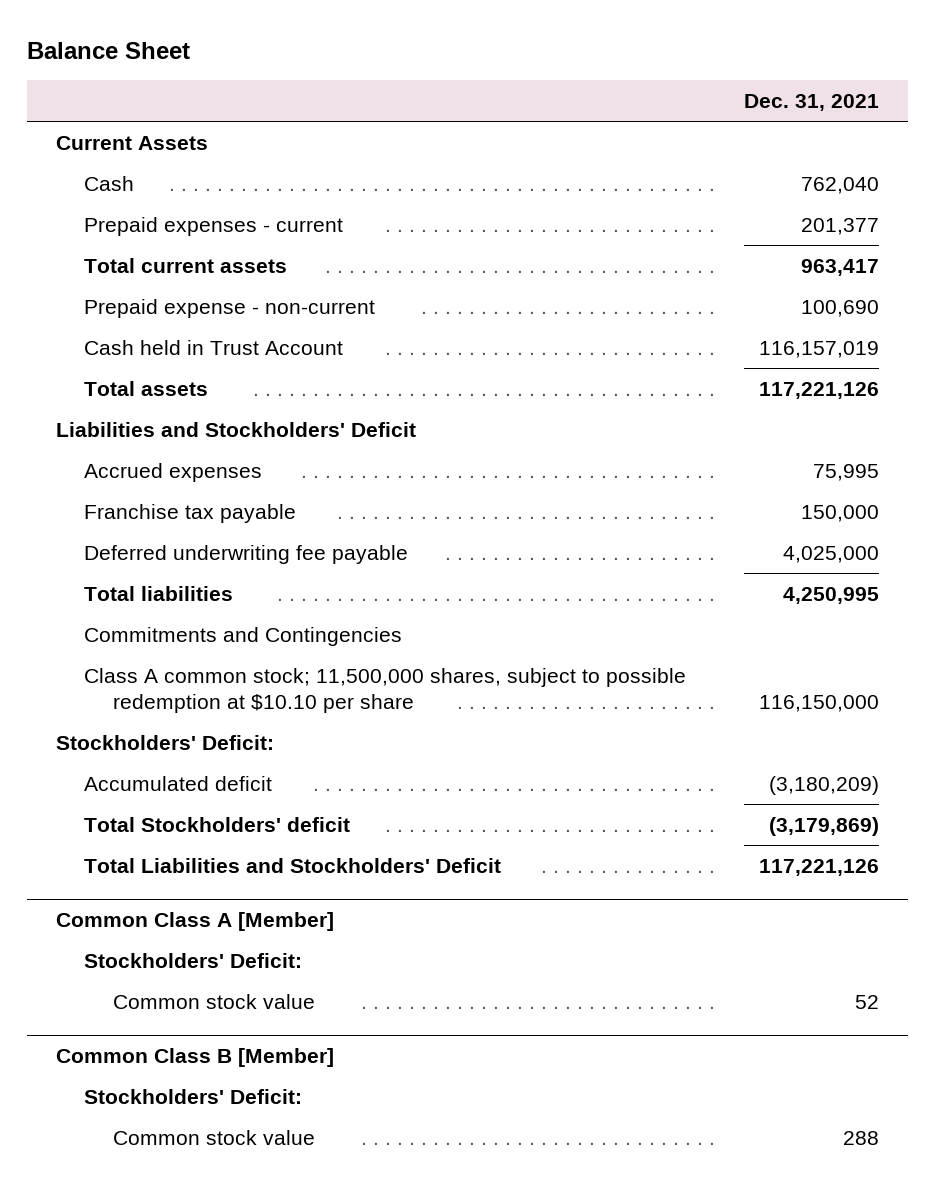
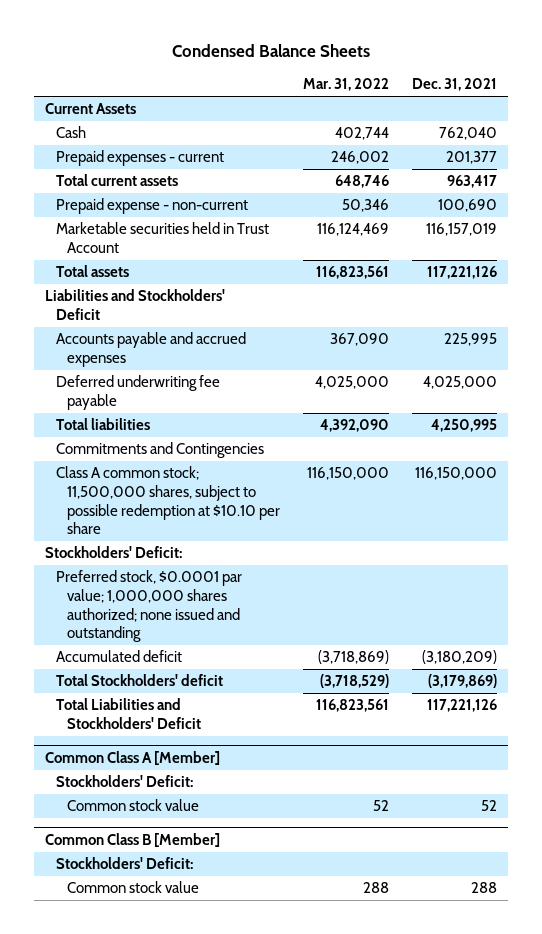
- Balance Sheet
+ Condensed Balance Sheets
- | Dec. 31, 2021
+ | Mar. 31, 2022 | Dec. 31, 2021
- Cash held in Trust Account | 116,157,019
+ Marketable securities held in Trust Account | 116,124,469 | 116,157,019
- Accrued expenses | 75,995
- Franchise tax payable | 150,000
+ Accounts payable and accrued expenses | 367,090 | 225,995
+ Preferred stock, $0.0001 par value; 1,000,000 shares authorized; none issued and outstanding

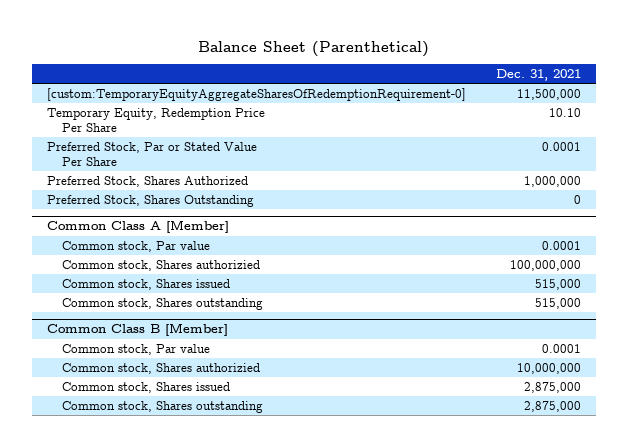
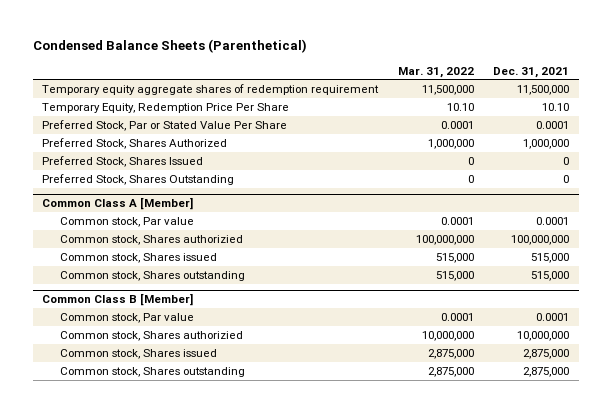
- Balance Sheet (Parenthetical)
+ Condensed Balance Sheets (Parenthetical)
- | Dec. 31, 2021
+ | Mar. 31, 2022 | Dec. 31, 2021
- [custom:TemporaryEquityAggregateSharesOfRedemptionRequirement-0] | 11,500,000
+ Temporary equity aggregate shares of redemption requirement | 11,500,000 | 11,500,000
+ Preferred Stock, Shares Issued | 0 | 0

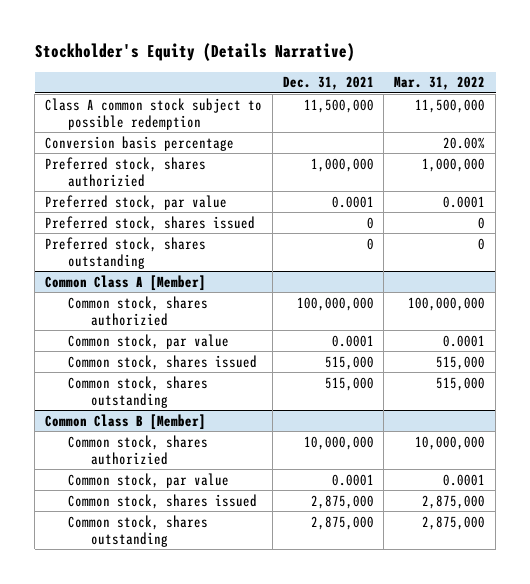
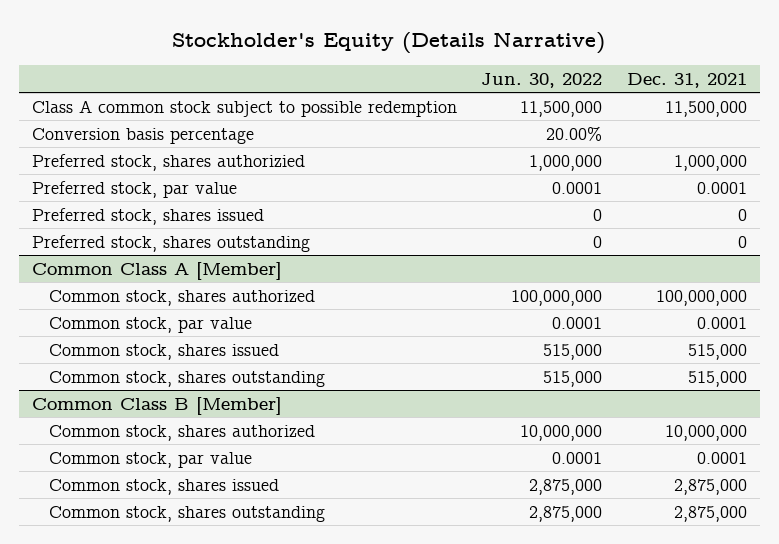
- | Dec. 31, 2021 | Mar. 31, 2022
+ | Jun. 30, 2022 | Dec. 31, 2021
@ Common Class A [Member]
- Common stock, shares authorizied | 100,000,000 | 100,000,000
+ Common stock, shares authorized | 100,000,000 | 100,000,000
@ Common Class B [Member]
- Common stock, shares authorizied | 10,000,000 | 10,000,000
+ Common stock, shares authorized | 10,000,000 | 10,000,000

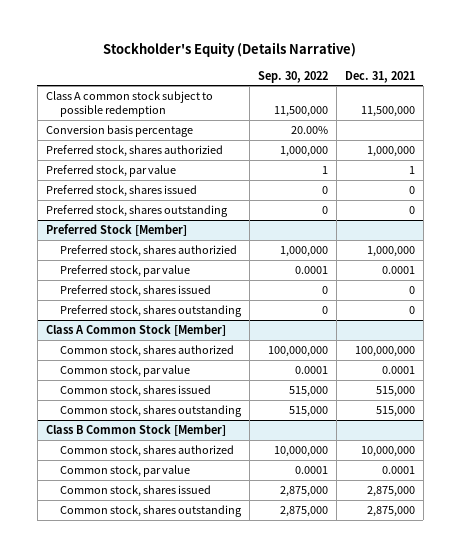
- | Jun. 30, 2022 | Dec. 31, 2021
+ | Sep. 30, 2022 | Dec. 31, 2021
+ Preferred stock, par value | 1 | 1
+ Preferred stock, shares issued | 0 | 0
+ Preferred stock, shares outstanding | 0 | 0
+ Preferred Stock [Member]
+ Preferred stock, shares authorizied | 1,000,000 | 1,000,000
- Common Class A [Member]
+ Class A Common Stock [Member]
- Common Class B [Member]
+ Class B Common Stock [Member]

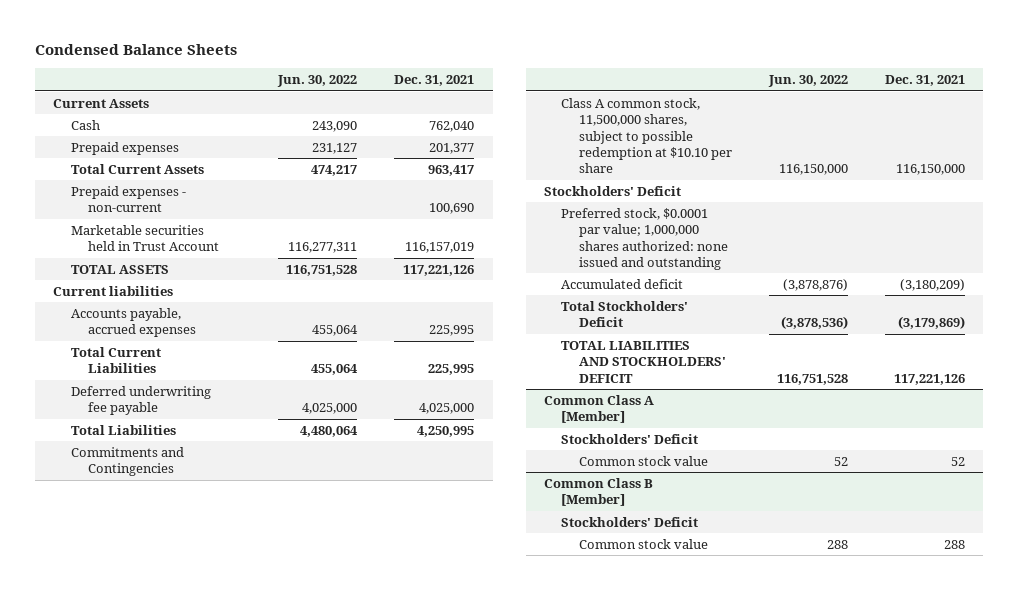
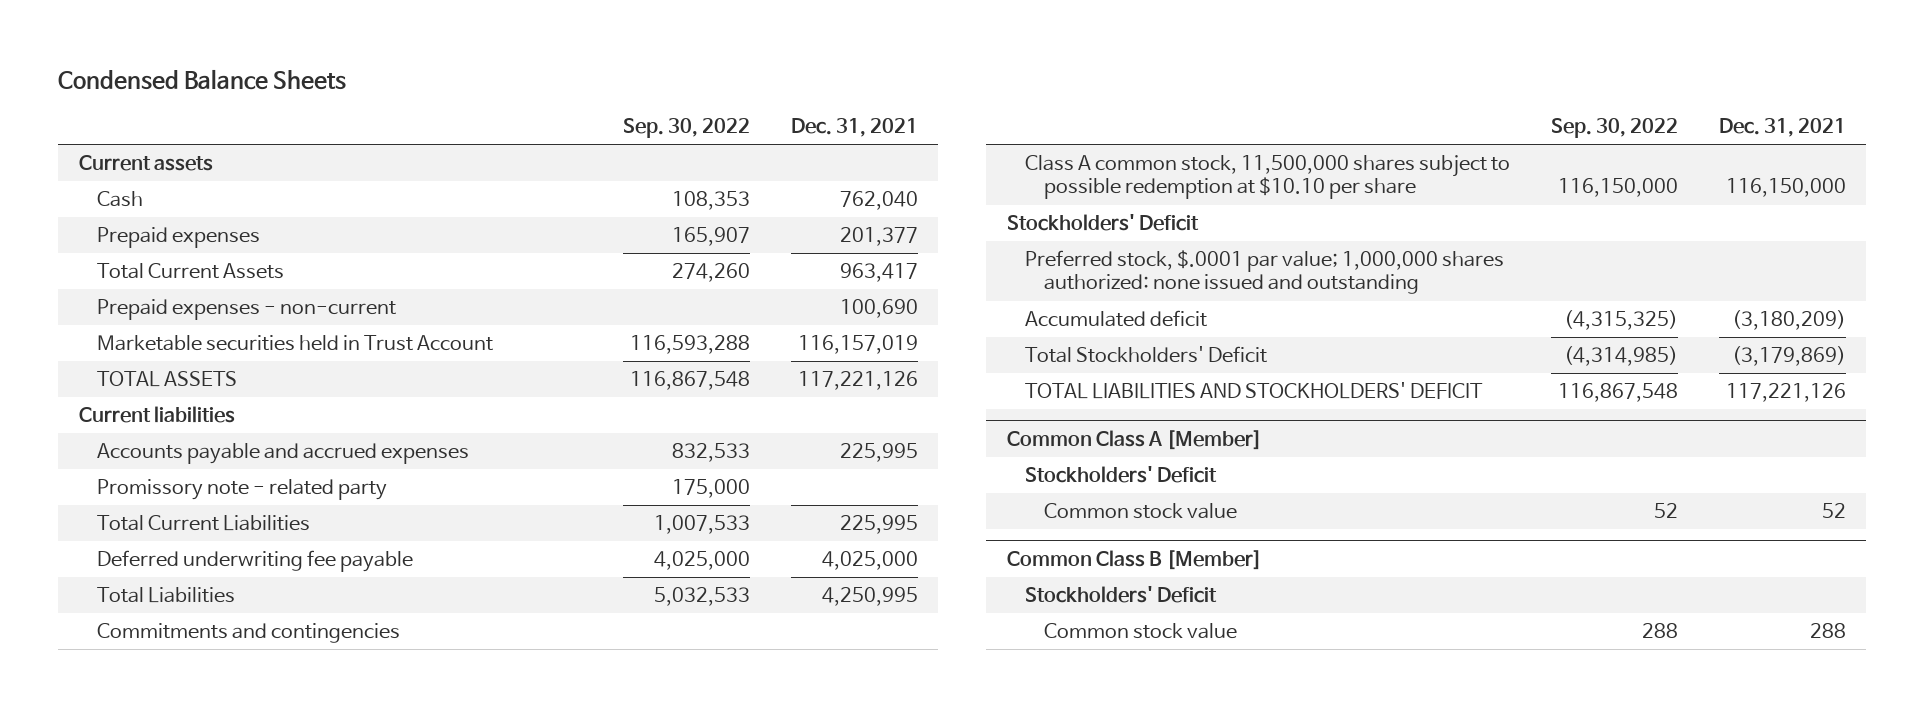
- | Jun. 30, 2022 | Dec. 31, 2021
+ | Sep. 30, 2022 | Dec. 31, 2021
- Current Assets
+ Current assets
- Accounts payable, accrued expenses | 455,064 | 225,995
+ Accounts payable and accrued expenses | 832,533 | 225,995
+ Promissory note - related party | 175,000 |
- Commitments and Contingencies
- Class A common stock, 11,500,000 shares, subject to possible redemption at $10.10 per share | 116,150,000 | 116,150,000
+ Commitments and contingencies
+ Class A common stock, 11,500,000 shares subject to possible redemption at $10.10 per share | 116,150,000 | 116,150,000
- Preferred stock, $0.0001 par value; 1,000,000 shares authorized: none issued and outstanding
+ Preferred stock, $.0001 par value; 1,000,000 shares authorized: none issued and outstanding

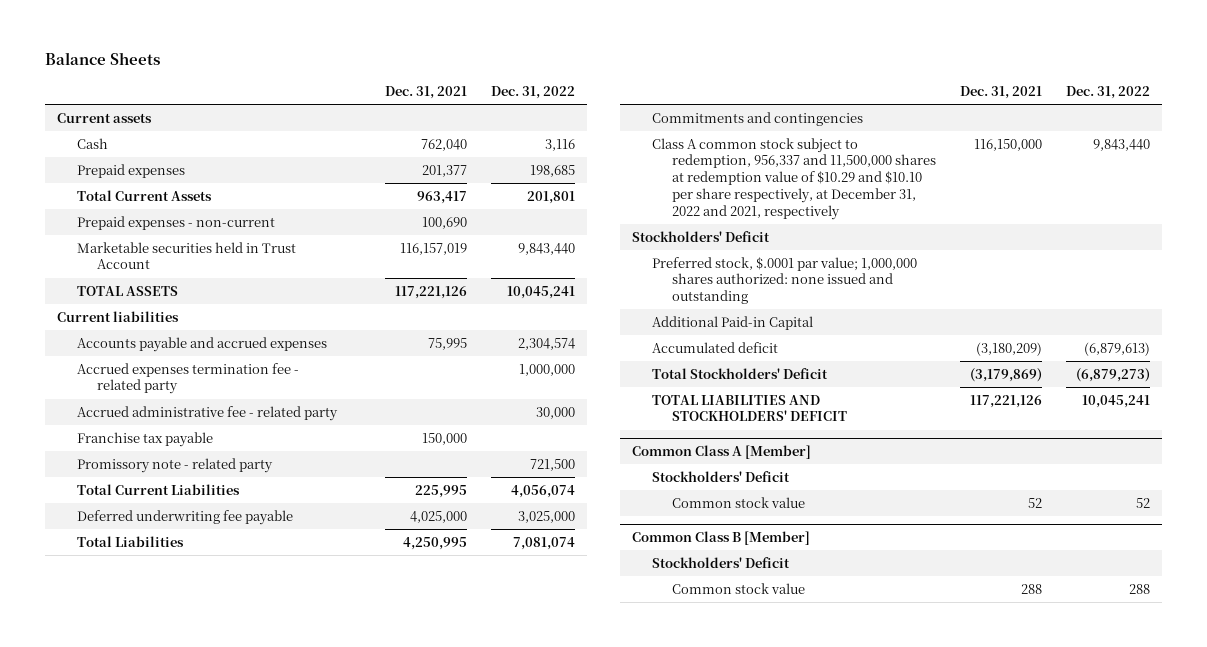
- Condensed Balance Sheets
+ Balance Sheets
- | Sep. 30, 2022 | Dec. 31, 2021
+ | Dec. 31, 2021 | Dec. 31, 2022
- Accounts payable and accrued expenses | 832,533 | 225,995
+ Accounts payable and accrued expenses | 75,995 | 2,304,574
+ Accrued expenses termination fee - related party | | 1,000,000
+ Accrued administrative fee - related party | | 30,000
+ Franchise tax payable | 150,000 |
- Class A common stock, 11,500,000 shares subject to possible redemption at $10.10 per share | 116,150,000 | 116,150,000
+ Class A common stock subject to redemption, 956,337 and 11,500,000 shares at redemption value of $10.29 and $10.10 per share respectively, at December 31, 2022 and 2021, respectively | 116,150,000 | 9,843,440
+ Additional Paid-in Capital

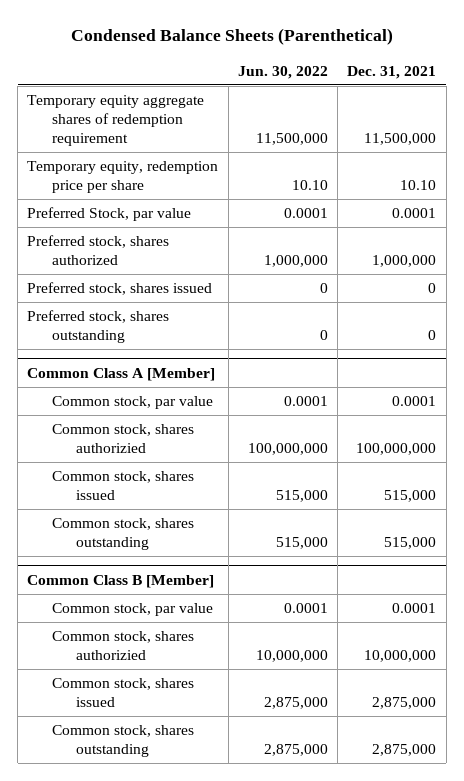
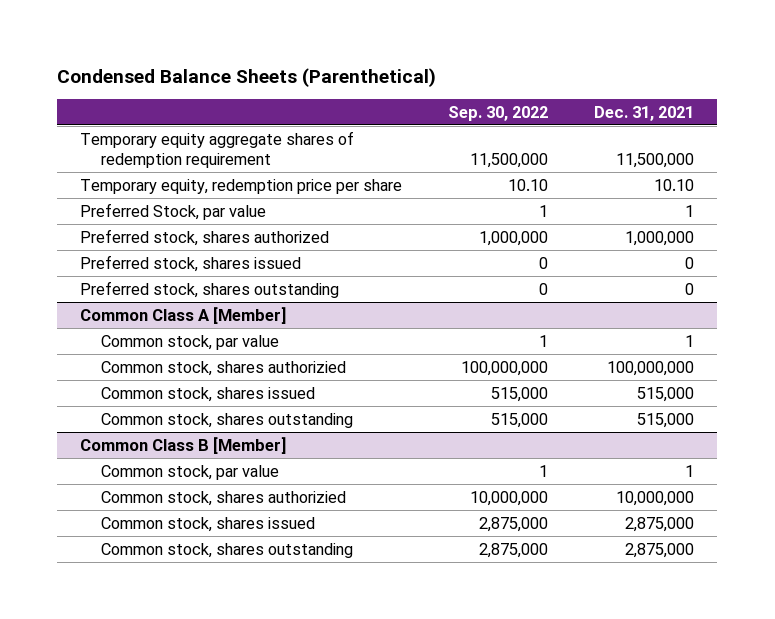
- | Jun. 30, 2022 | Dec. 31, 2021
+ | Sep. 30, 2022 | Dec. 31, 2021
- Preferred Stock, par value | 0.0001 | 0.0001
+ Preferred Stock, par value | 1 | 1
@ Common Class A [Member]
- Common stock, par value | 0.0001 | 0.0001
+ Common stock, par value | 1 | 1
@ Common Class B [Member]
- Common stock, par value | 0.0001 | 0.0001
+ Common stock, par value | 1 | 1

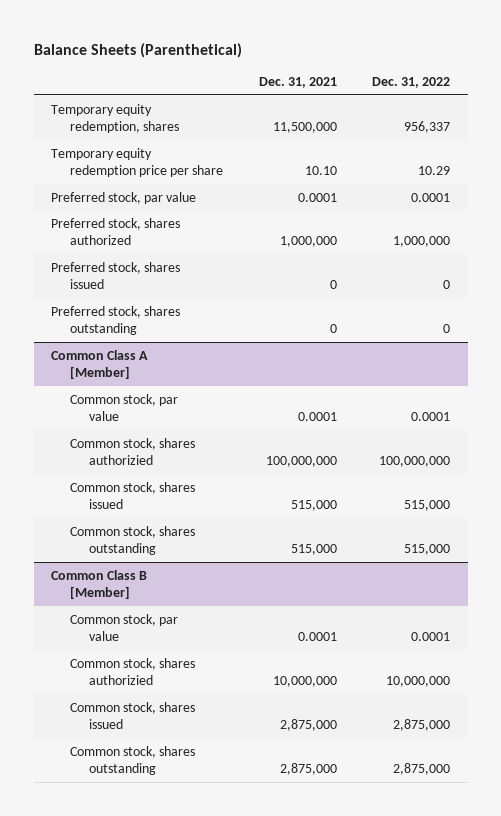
- Condensed Balance Sheets (Parenthetical)
+ Balance Sheets (Parenthetical)
- | Sep. 30, 2022 | Dec. 31, 2021
+ | Dec. 31, 2021 | Dec. 31, 2022
- Temporary equity aggregate shares of redemption requirement | 11,500,000 | 11,500,000
- Temporary equity, redemption price per share | 10.10 | 10.10
- Preferred Stock, par value | 1 | 1
+ Temporary equity redemption, shares | 11,500,000 | 956,337
+ Temporary equity redemption price per share | 10.10 | 10.29
+ Preferred stock, par value | 0.0001 | 0.0001
@ Common Class A [Member]
- Common stock, par value | 1 | 1
+ Common stock, par value | 0.0001 | 0.0001
@ Common Class B [Member]
- Common stock, par value | 1 | 1
+ Common stock, par value | 0.0001 | 0.0001

